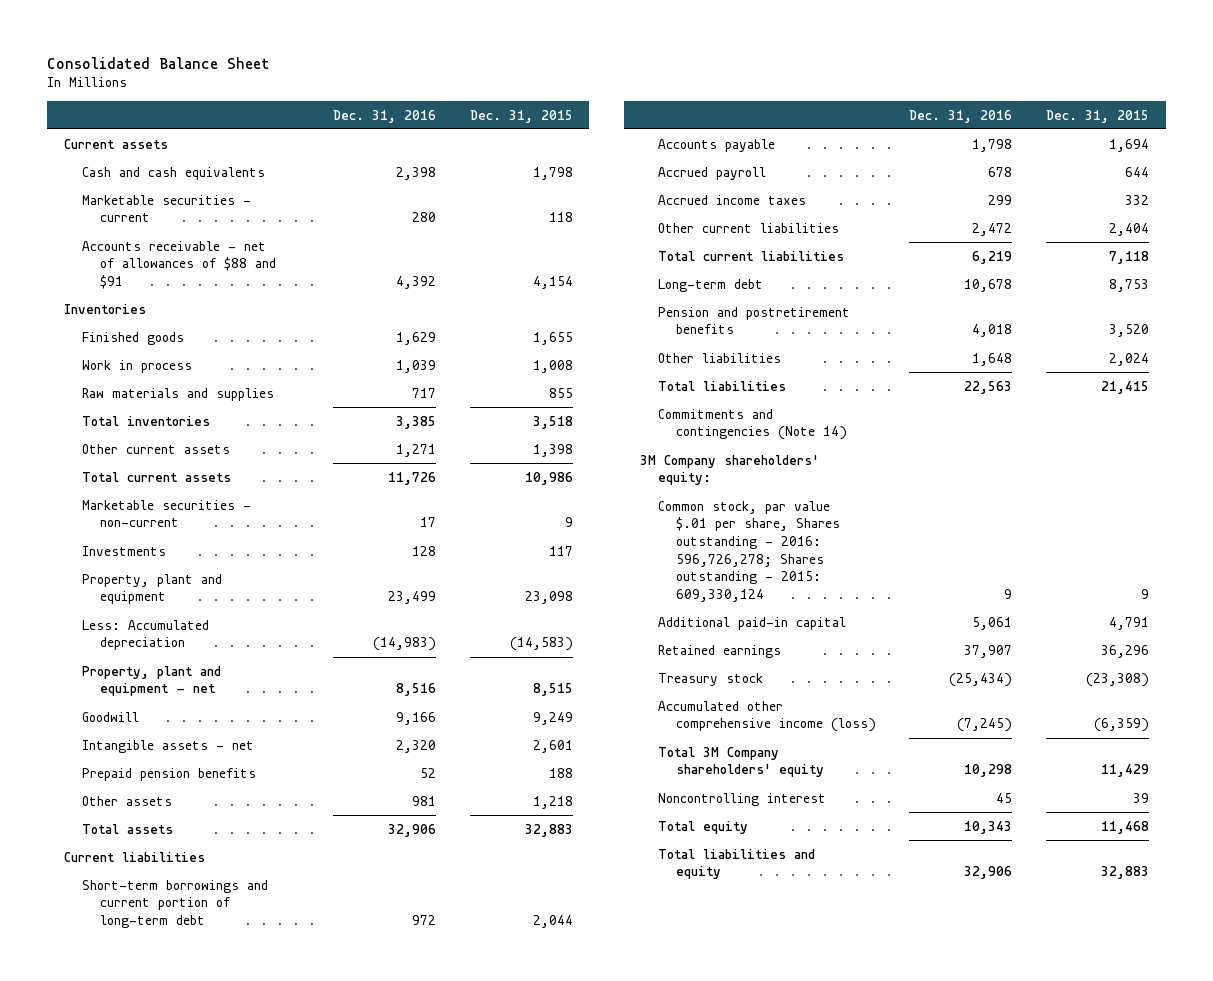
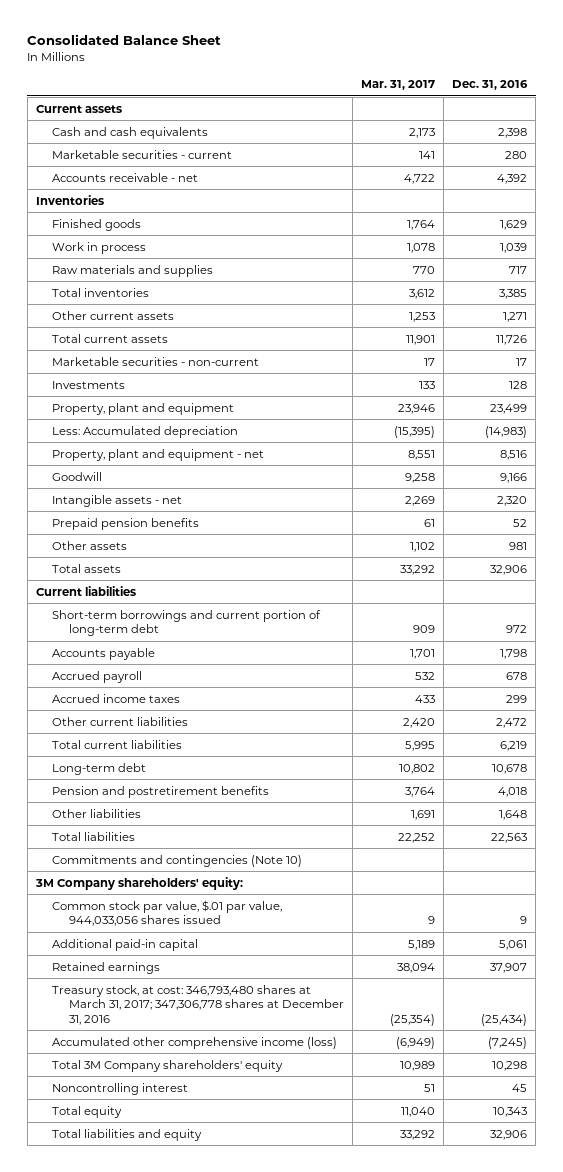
- | Dec. 31, 2016 | Dec. 31, 2015
+ | Mar. 31, 2017 | Dec. 31, 2016
- Accounts receivable - net of allowances of $88 and $91 | 4,392 | 4,154
+ Accounts receivable - net | 4,722 | 4,392
- Commitments and contingencies (Note 14)
+ Commitments and contingencies (Note 10)
- Common stock, par value $.01 per share, Shares outstanding - 2016: 596,726,278; Shares outstanding - 2015: 609,330,124 | 9 | 9
+ Common stock par value, $.01 par value, 944,033,056 shares issued | 9 | 9
- Treasury stock | (25,434) | (23,308)
+ Treasury stock, at cost: 346,793,480 shares at March 31, 2017; 347,306,778 shares at December 31, 2016 | (25,354) | (25,434)

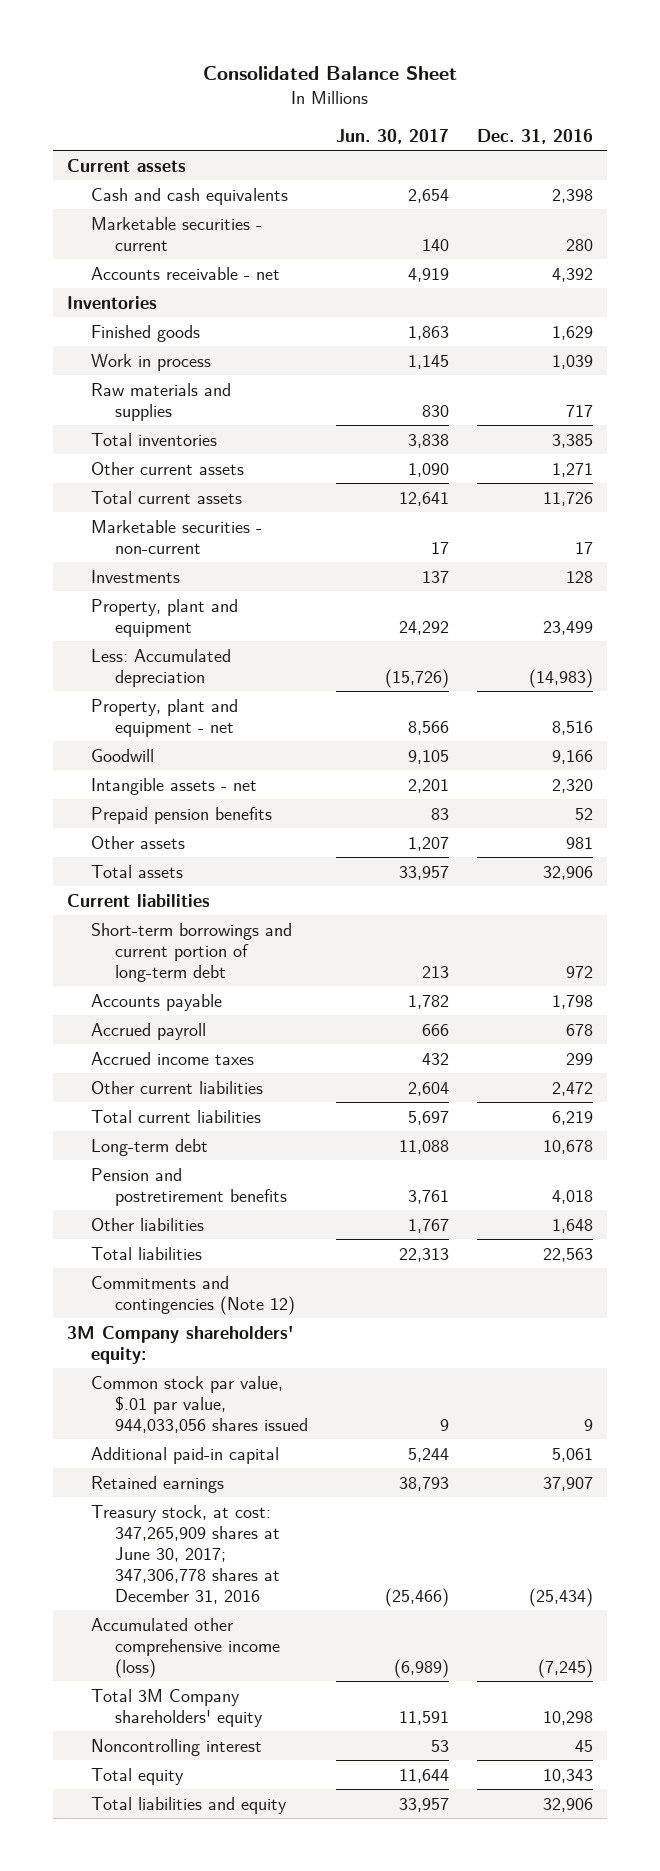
- | Mar. 31, 2017 | Dec. 31, 2016
+ | Jun. 30, 2017 | Dec. 31, 2016
- Commitments and contingencies (Note 10)
+ Commitments and contingencies (Note 12)
- Treasury stock, at cost: 346,793,480 shares at March 31, 2017; 347,306,778 shares at December 31, 2016 | (25,354) | (25,434)
+ Treasury stock, at cost: 347,265,909 shares at June 30, 2017; 347,306,778 shares at December 31, 2016 | (25,466) | (25,434)

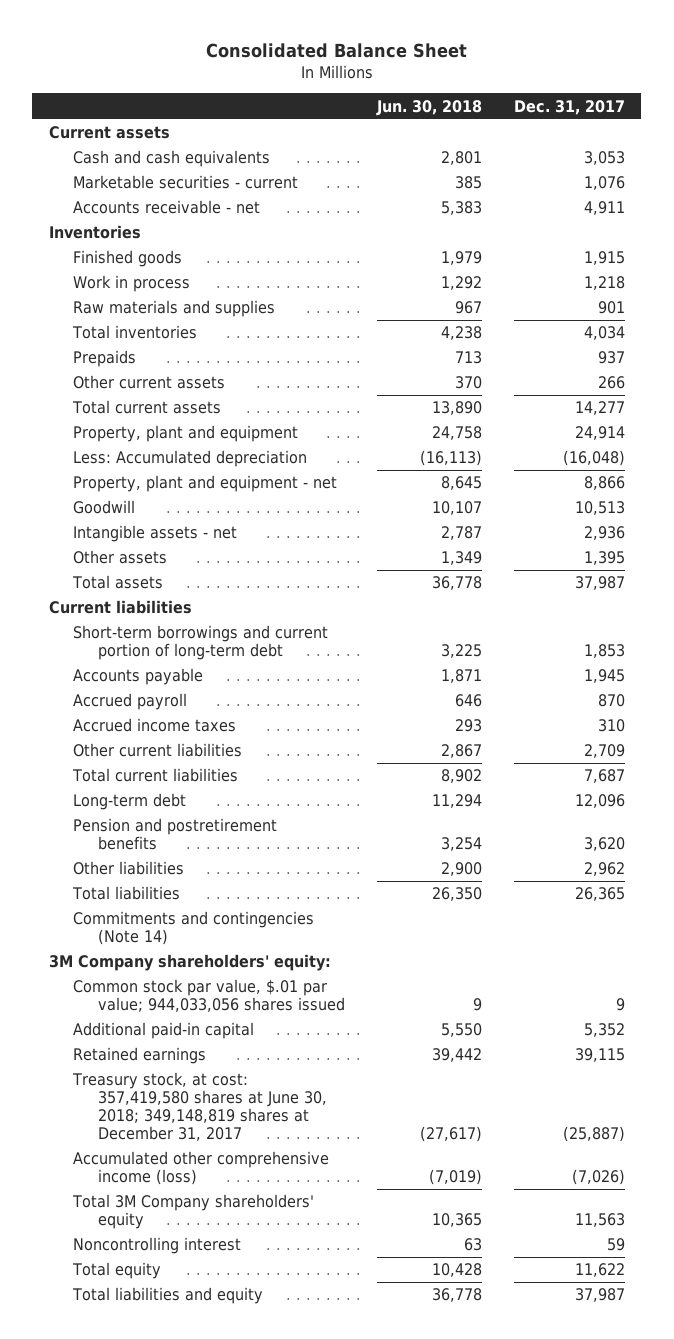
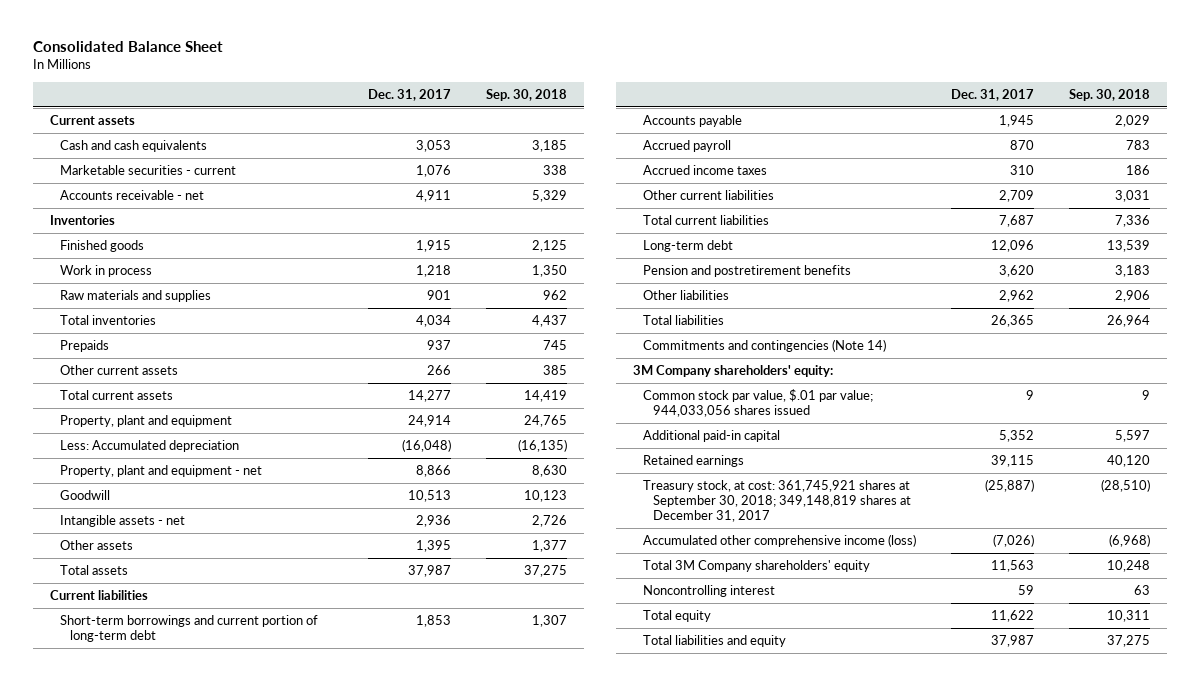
- | Jun. 30, 2018 | Dec. 31, 2017
+ | Dec. 31, 2017 | Sep. 30, 2018
- Treasury stock, at cost: 357,419,580 shares at June 30, 2018; 349,148,819 shares at December 31, 2017 | (27,617) | (25,887)
+ Treasury stock, at cost: 361,745,921 shares at September 30, 2018; 349,148,819 shares at December 31, 2017 | (25,887) | (28,510)

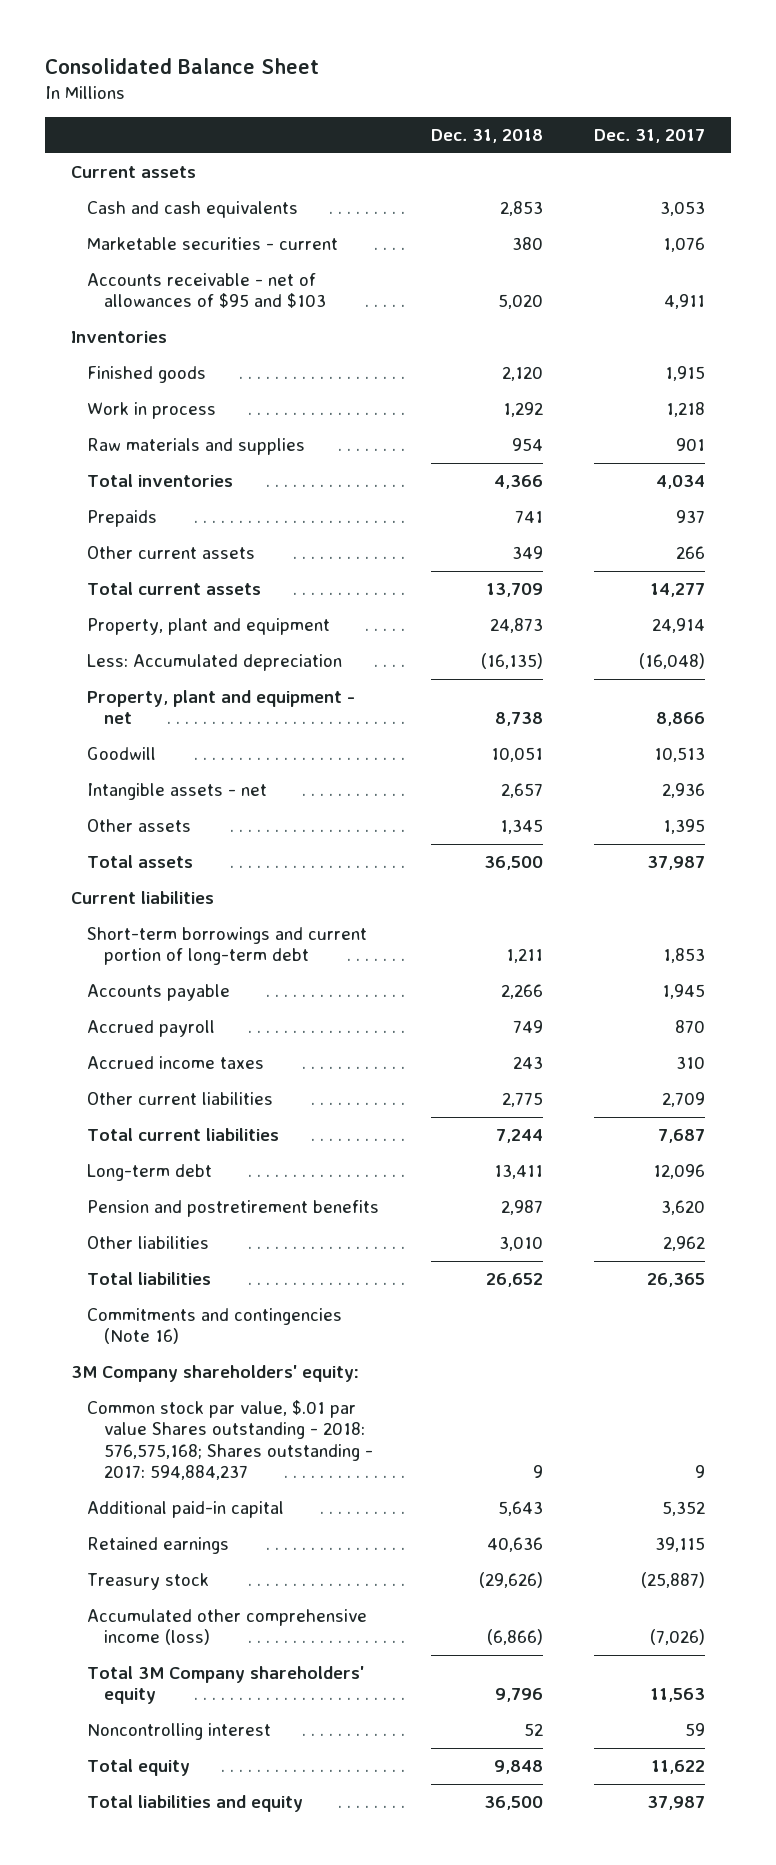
- | Dec. 31, 2017 | Sep. 30, 2018
+ | Dec. 31, 2018 | Dec. 31, 2017
- Accounts receivable - net | 4,911 | 5,329
+ Accounts receivable - net of allowances of $95 and $103 | 5,020 | 4,911
- Commitments and contingencies (Note 14)
+ Commitments and contingencies (Note 16)
- Common stock par value, $.01 par value; 944,033,056 shares issued | 9 | 9
+ Common stock par value, $.01 par value Shares outstanding - 2018: 576,575,168; Shares outstanding - 2017: 594,884,237 | 9 | 9
- Treasury stock, at cost: 361,745,921 shares at September 30, 2018; 349,148,819 shares at December 31, 2017 | (25,887) | (28,510)
+ Treasury stock | (29,626) | (25,887)

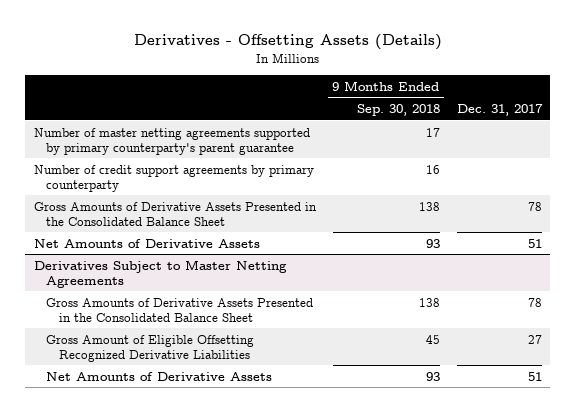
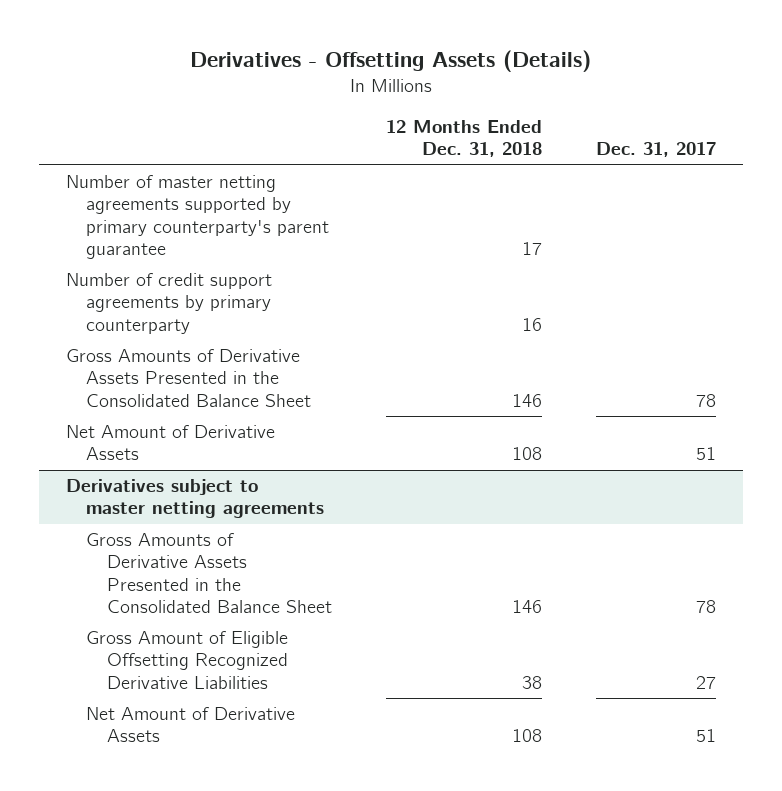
- | 9 Months Ended Sep. 30, 2018 | Dec. 31, 2017
+ | 12 Months Ended Dec. 31, 2018 | Dec. 31, 2017
- Net Amounts of Derivative Assets | 93 | 51
- Derivatives Subject to Master Netting Agreements
+ Net Amount of Derivative Assets | 108 | 51
+ Derivatives subject to master netting agreements
- Net Amounts of Derivative Assets | 93 | 51
+ Net Amount of Derivative Assets | 108 | 51

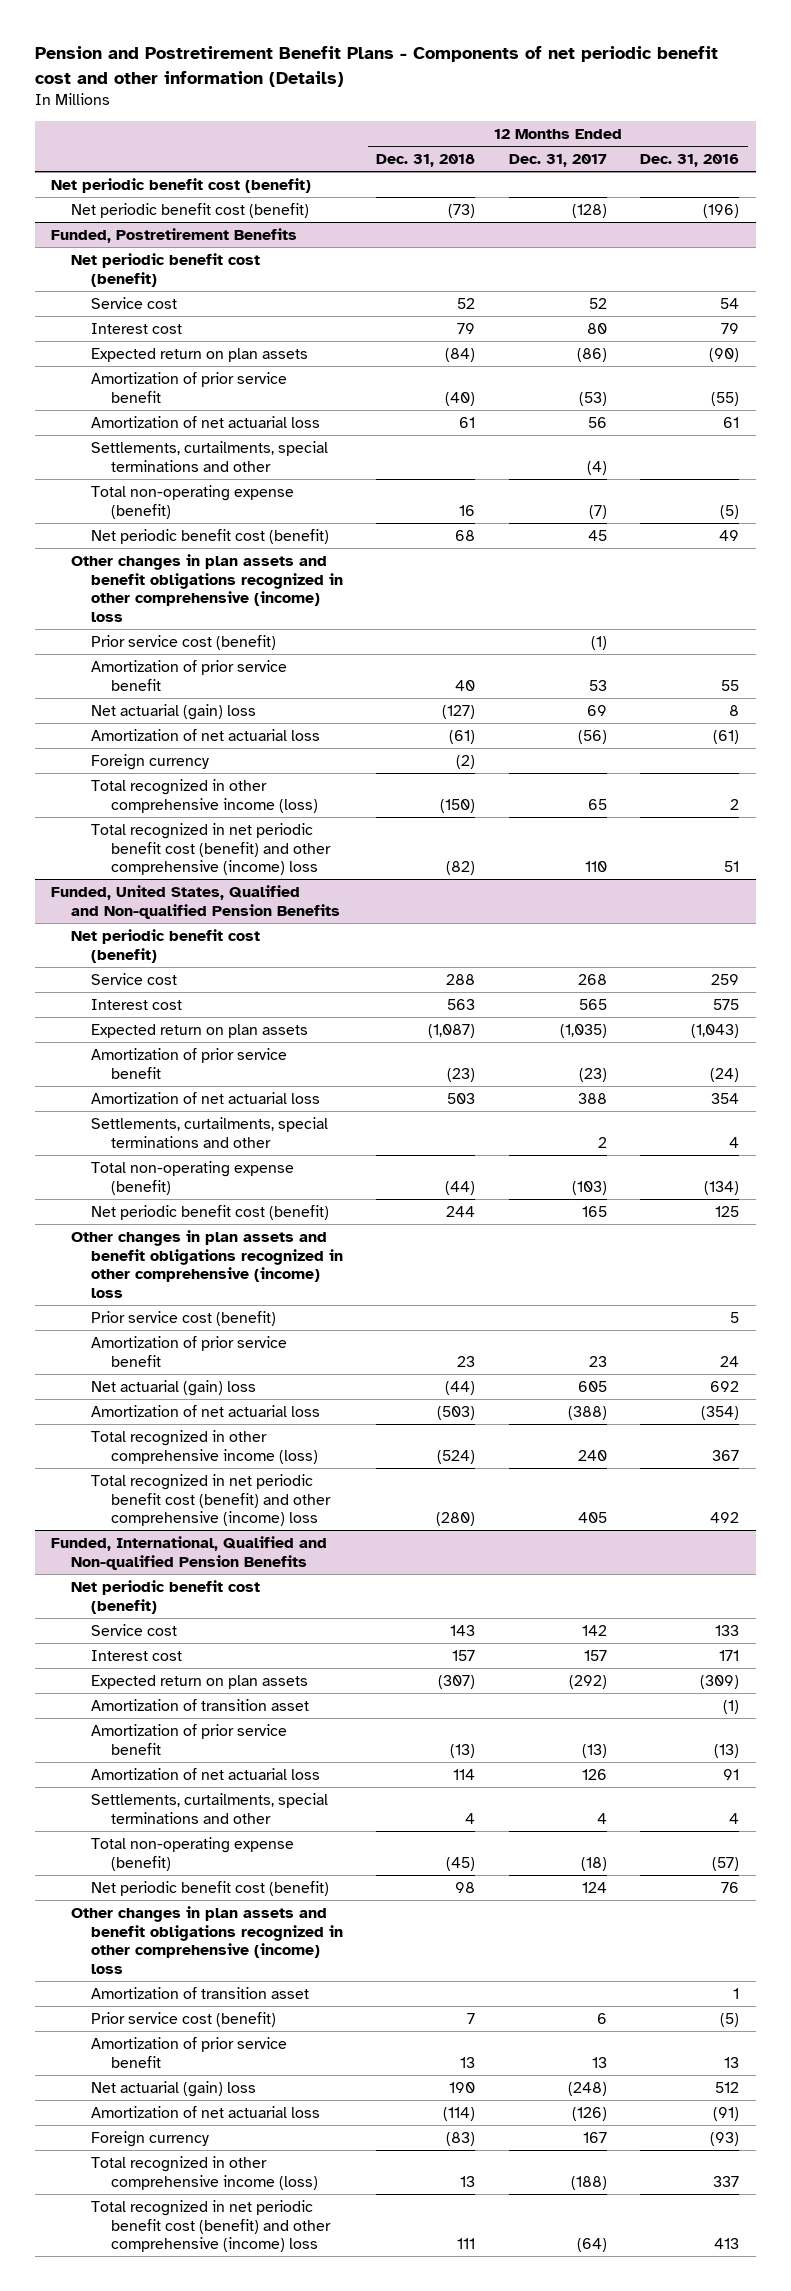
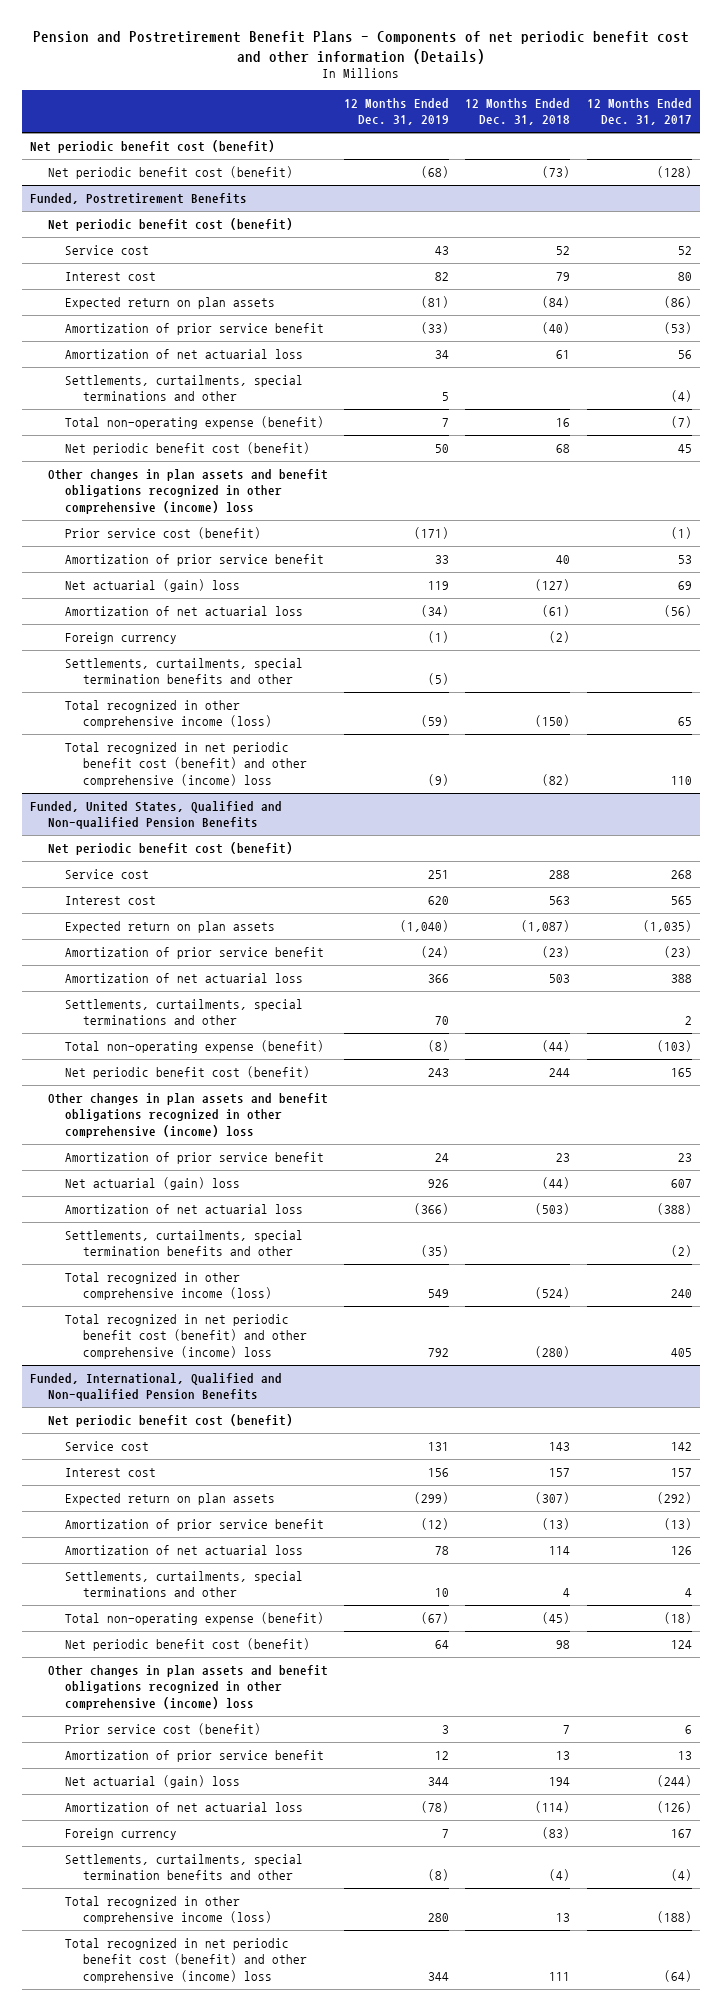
- | 12 Months Ended Dec. 31, 2018 | 12 Months Ended Dec. 31, 2017 | 12 Months Ended Dec. 31, 2016
+ | 12 Months Ended Dec. 31, 2019 | 12 Months Ended Dec. 31, 2018 | 12 Months Ended Dec. 31, 2017
@ Funded, Postretirement Benefits
+ Settlements, curtailments, special termination benefits and other | (5) | |
@ Funded, United States, Qualified and Non-qualified Pension Benefits
- Prior service cost (benefit) | | | 5
- Net actuarial (gain) loss | (44) | 605 | 692
+ Net actuarial (gain) loss | 926 | (44) | 607
+ Settlements, curtailments, special termination benefits and other | (35) | | (2)
@ Funded, International, Qualified and Non-qualified Pension Benefits
- Amortization of transition asset | | | (1)
- Amortization of transition asset | | | 1
- Net actuarial (gain) loss | 190 | (248) | 512
+ Net actuarial (gain) loss | 344 | 194 | (244)
+ Settlements, curtailments, special termination benefits and other | (8) | (4) | (4)

